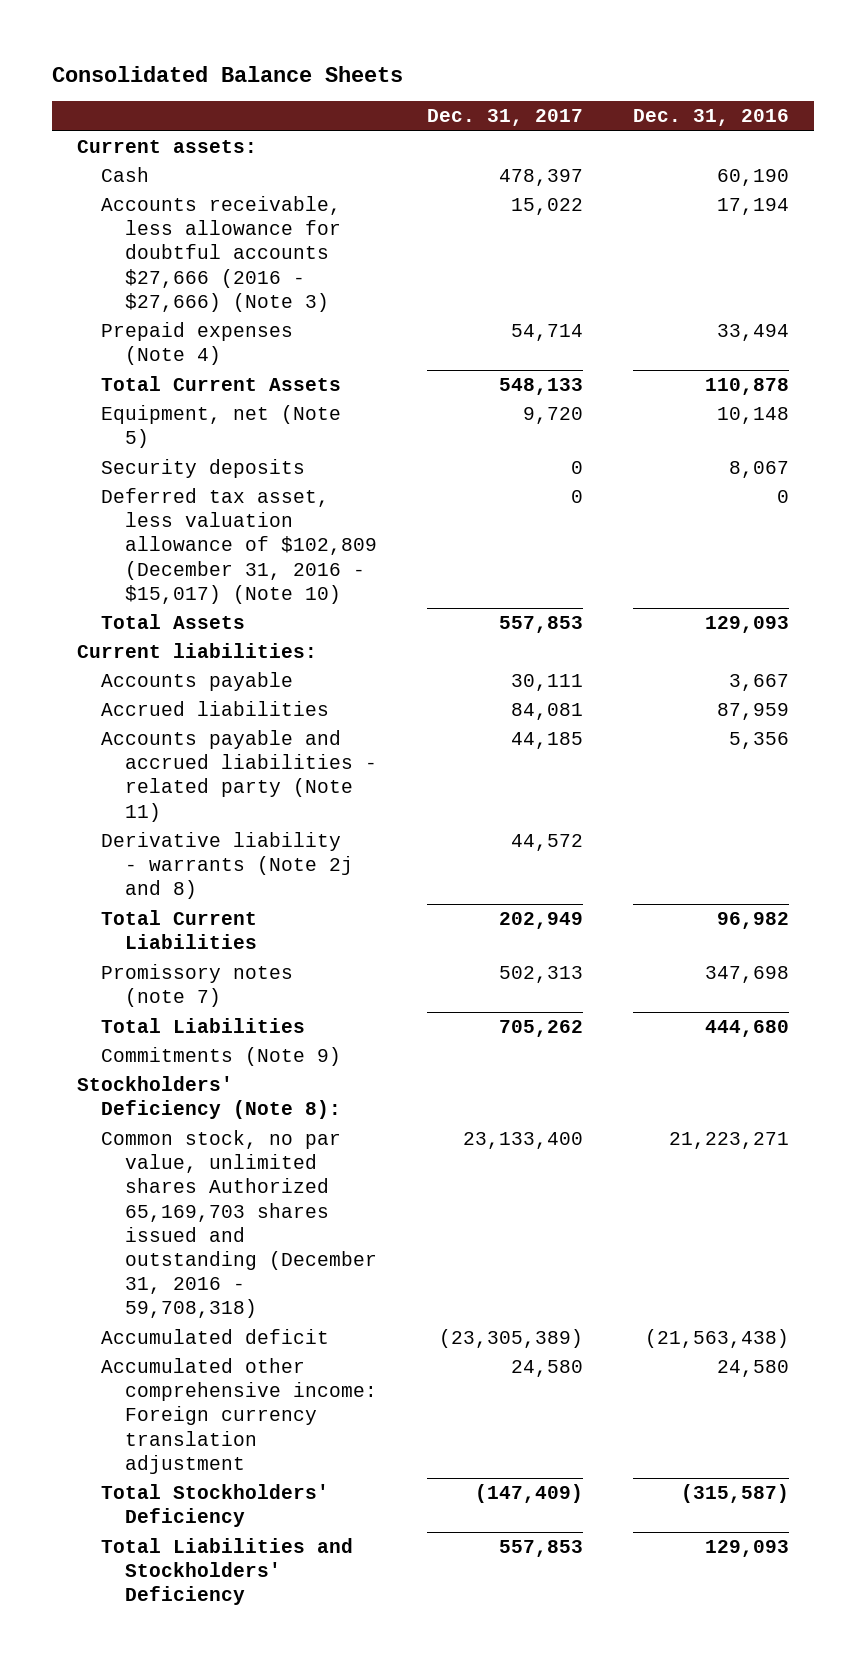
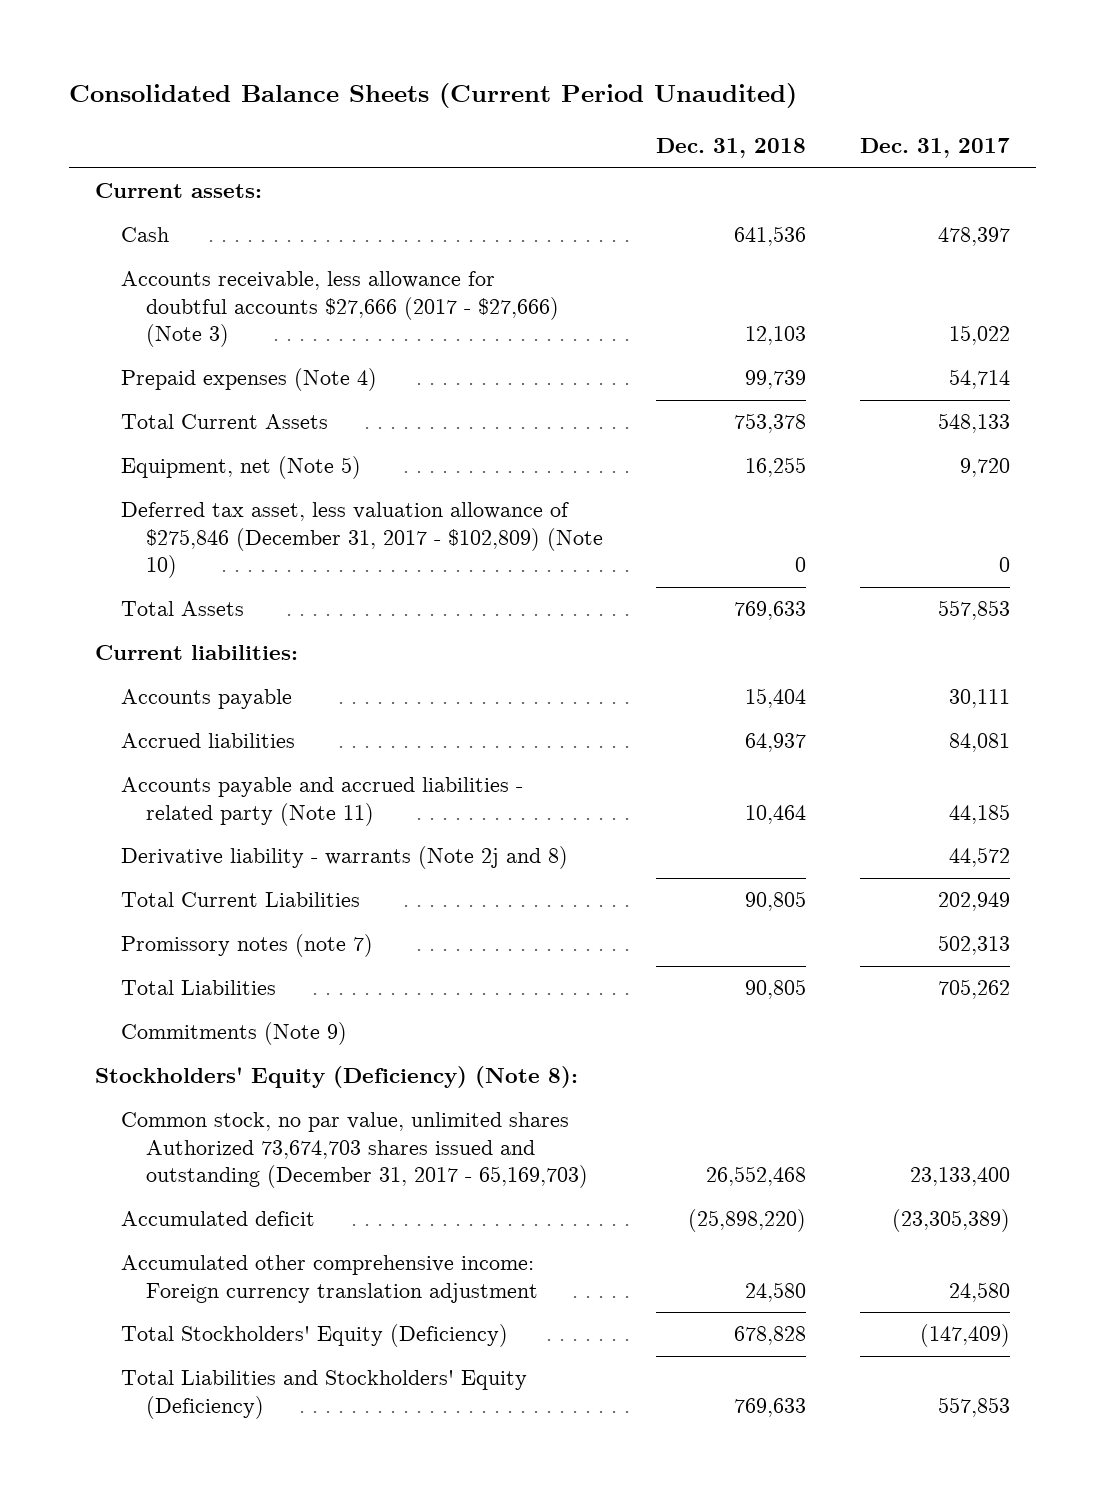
- Consolidated Balance Sheets
+ Consolidated Balance Sheets (Current Period Unaudited)
- | Dec. 31, 2017 | Dec. 31, 2016
+ | Dec. 31, 2018 | Dec. 31, 2017
- Accounts receivable, less allowance for doubtful accounts $27,666 (2016 - $27,666) (Note 3) | 15,022 | 17,194
+ Accounts receivable, less allowance for doubtful accounts $27,666 (2017 - $27,666) (Note 3) | 12,103 | 15,022
- Security deposits | 0 | 8,067
- Deferred tax asset, less valuation allowance of $102,809 (December 31, 2016 - $15,017) (Note 10) | 0 | 0
+ Deferred tax asset, less valuation allowance of $275,846 (December 31, 2017 - $102,809) (Note 10) | 0 | 0
- Stockholders' Deficiency (Note 8):
- Common stock, no par value, unlimited shares Authorized 65,169,703 shares issued and outstanding (December 31, 2016 - 59,708,318) | 23,133,400 | 21,223,271
+ Stockholders' Equity (Deficiency) (Note 8):
+ Common stock, no par value, unlimited shares Authorized 73,674,703 shares issued and outstanding (December 31, 2017 - 65,169,703) | 26,552,468 | 23,133,400
- Total Stockholders' Deficiency | (147,409) | (315,587)
- Total Liabilities and Stockholders' Deficiency | 557,853 | 129,093
+ Total Stockholders' Equity (Deficiency) | 678,828 | (147,409)
+ Total Liabilities and Stockholders' Equity (Deficiency) | 769,633 | 557,853

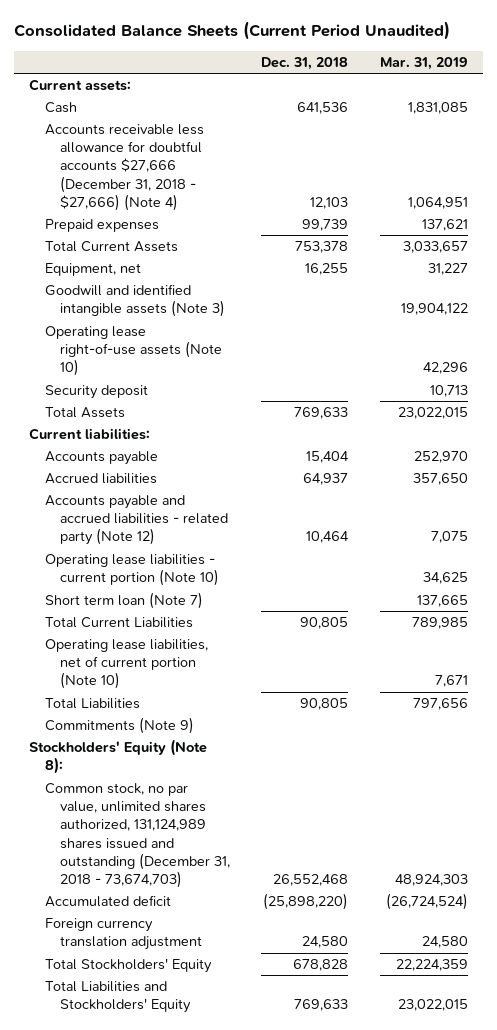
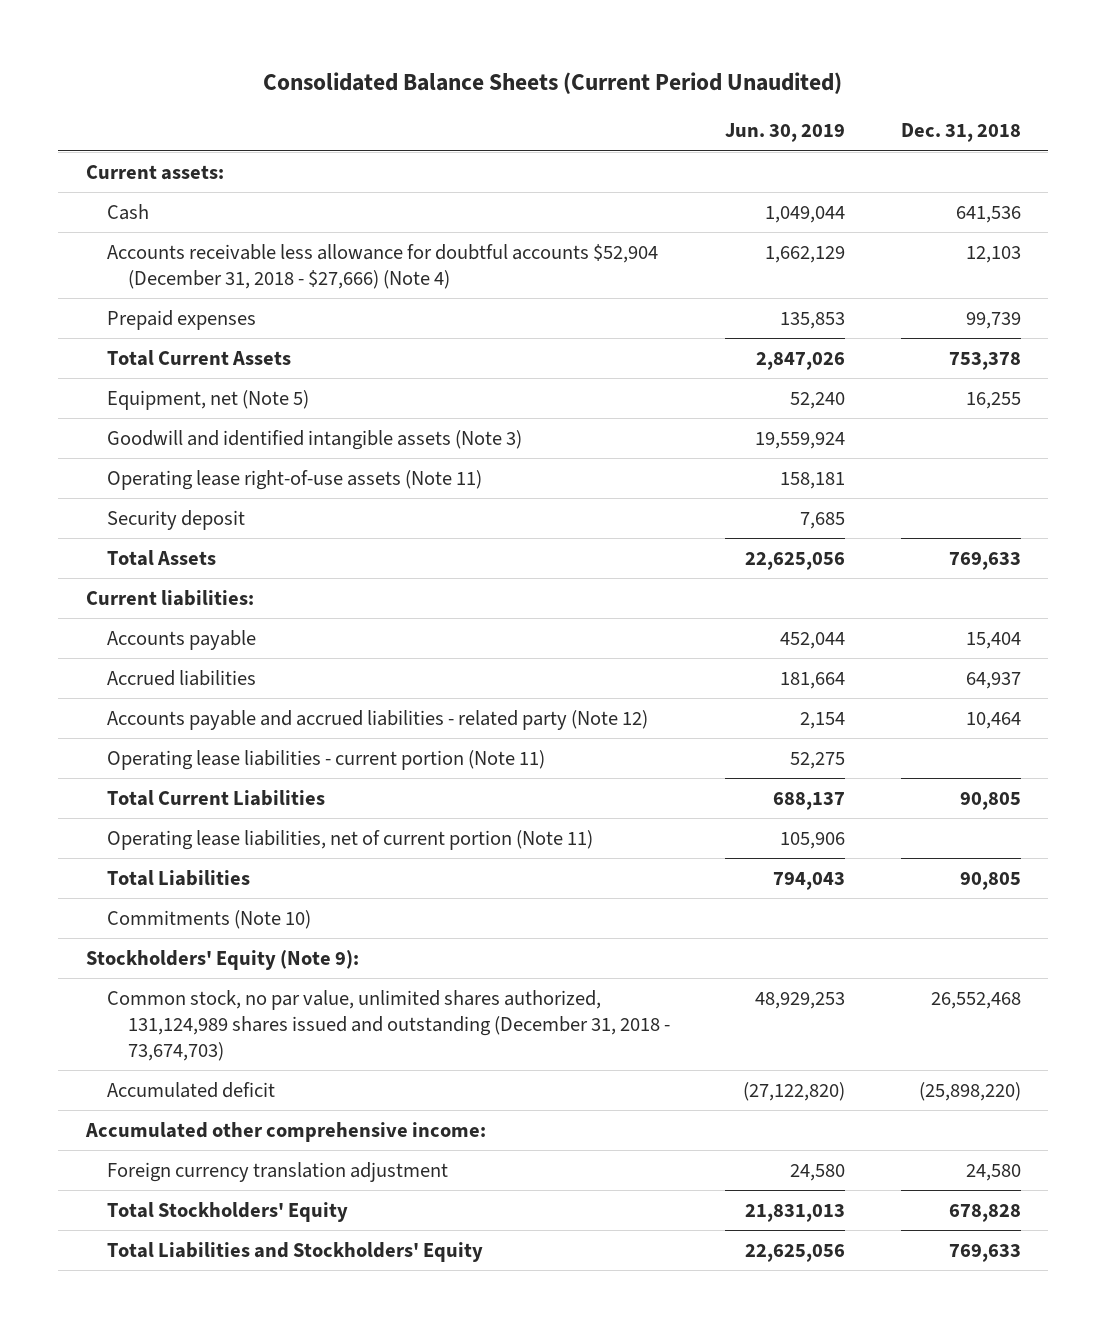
- | Dec. 31, 2018 | Mar. 31, 2019
+ | Jun. 30, 2019 | Dec. 31, 2018
- Accounts receivable less allowance for doubtful accounts $27,666 (December 31, 2018 - $27,666) (Note 4) | 12,103 | 1,064,951
+ Accounts receivable less allowance for doubtful accounts $52,904 (December 31, 2018 - $27,666) (Note 4) | 1,662,129 | 12,103
- Equipment, net | 16,255 | 31,227
+ Equipment, net (Note 5) | 52,240 | 16,255
- Operating lease right-of-use assets (Note 10) | | 42,296
+ Operating lease right-of-use assets (Note 11) | 158,181 |
- Operating lease liabilities - current portion (Note 10) | | 34,625
- Short term loan (Note 7) | | 137,665
+ Operating lease liabilities - current portion (Note 11) | 52,275 |
- Operating lease liabilities, net of current portion (Note 10) | | 7,671
+ Operating lease liabilities, net of current portion (Note 11) | 105,906 |
- Commitments (Note 9)
- Stockholders' Equity (Note 8):
+ Commitments (Note 10)
+ Stockholders' Equity (Note 9):
+ Accumulated other comprehensive income:

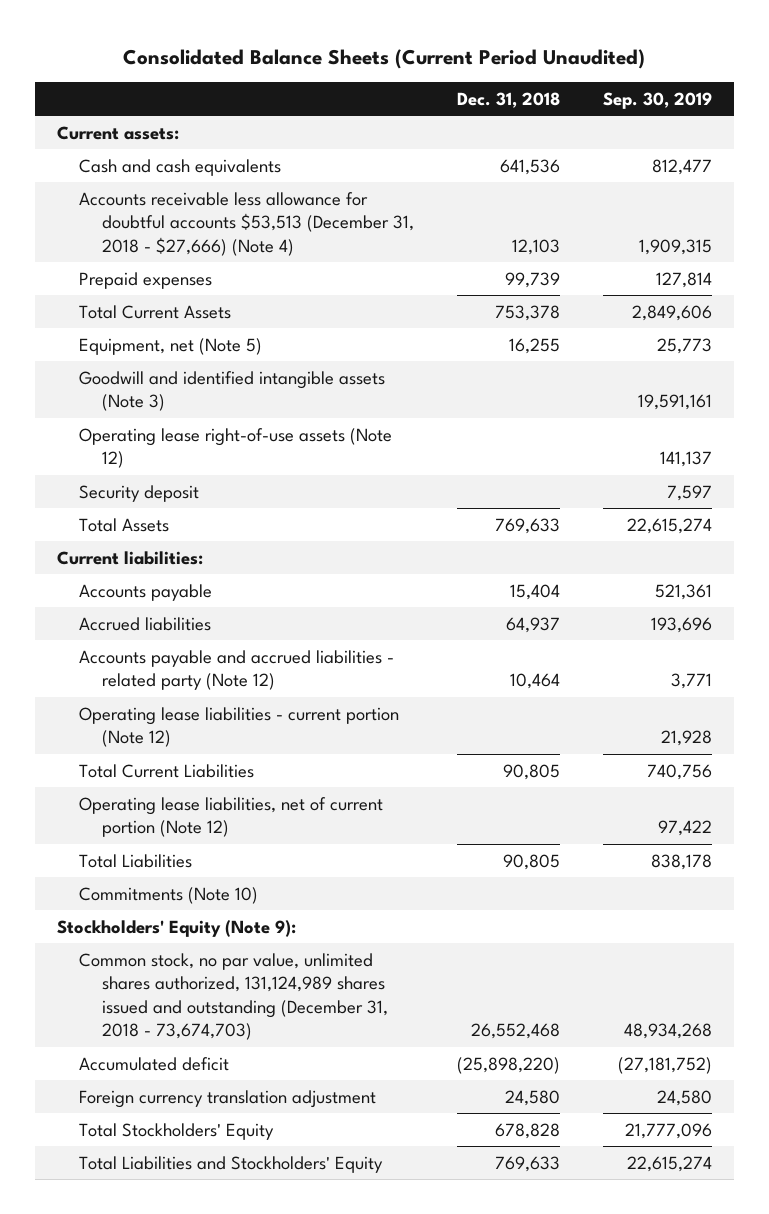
- | Jun. 30, 2019 | Dec. 31, 2018
+ | Dec. 31, 2018 | Sep. 30, 2019
- Cash | 1,049,044 | 641,536
- Accounts receivable less allowance for doubtful accounts $52,904 (December 31, 2018 - $27,666) (Note 4) | 1,662,129 | 12,103
+ Cash and cash equivalents | 641,536 | 812,477
+ Accounts receivable less allowance for doubtful accounts $53,513 (December 31, 2018 - $27,666) (Note 4) | 12,103 | 1,909,315
- Operating lease right-of-use assets (Note 11) | 158,181 |
+ Operating lease right-of-use assets (Note 12) | | 141,137
- Operating lease liabilities - current portion (Note 11) | 52,275 |
+ Operating lease liabilities - current portion (Note 12) | | 21,928
- Operating lease liabilities, net of current portion (Note 11) | 105,906 |
+ Operating lease liabilities, net of current portion (Note 12) | | 97,422
- Accumulated other comprehensive income:

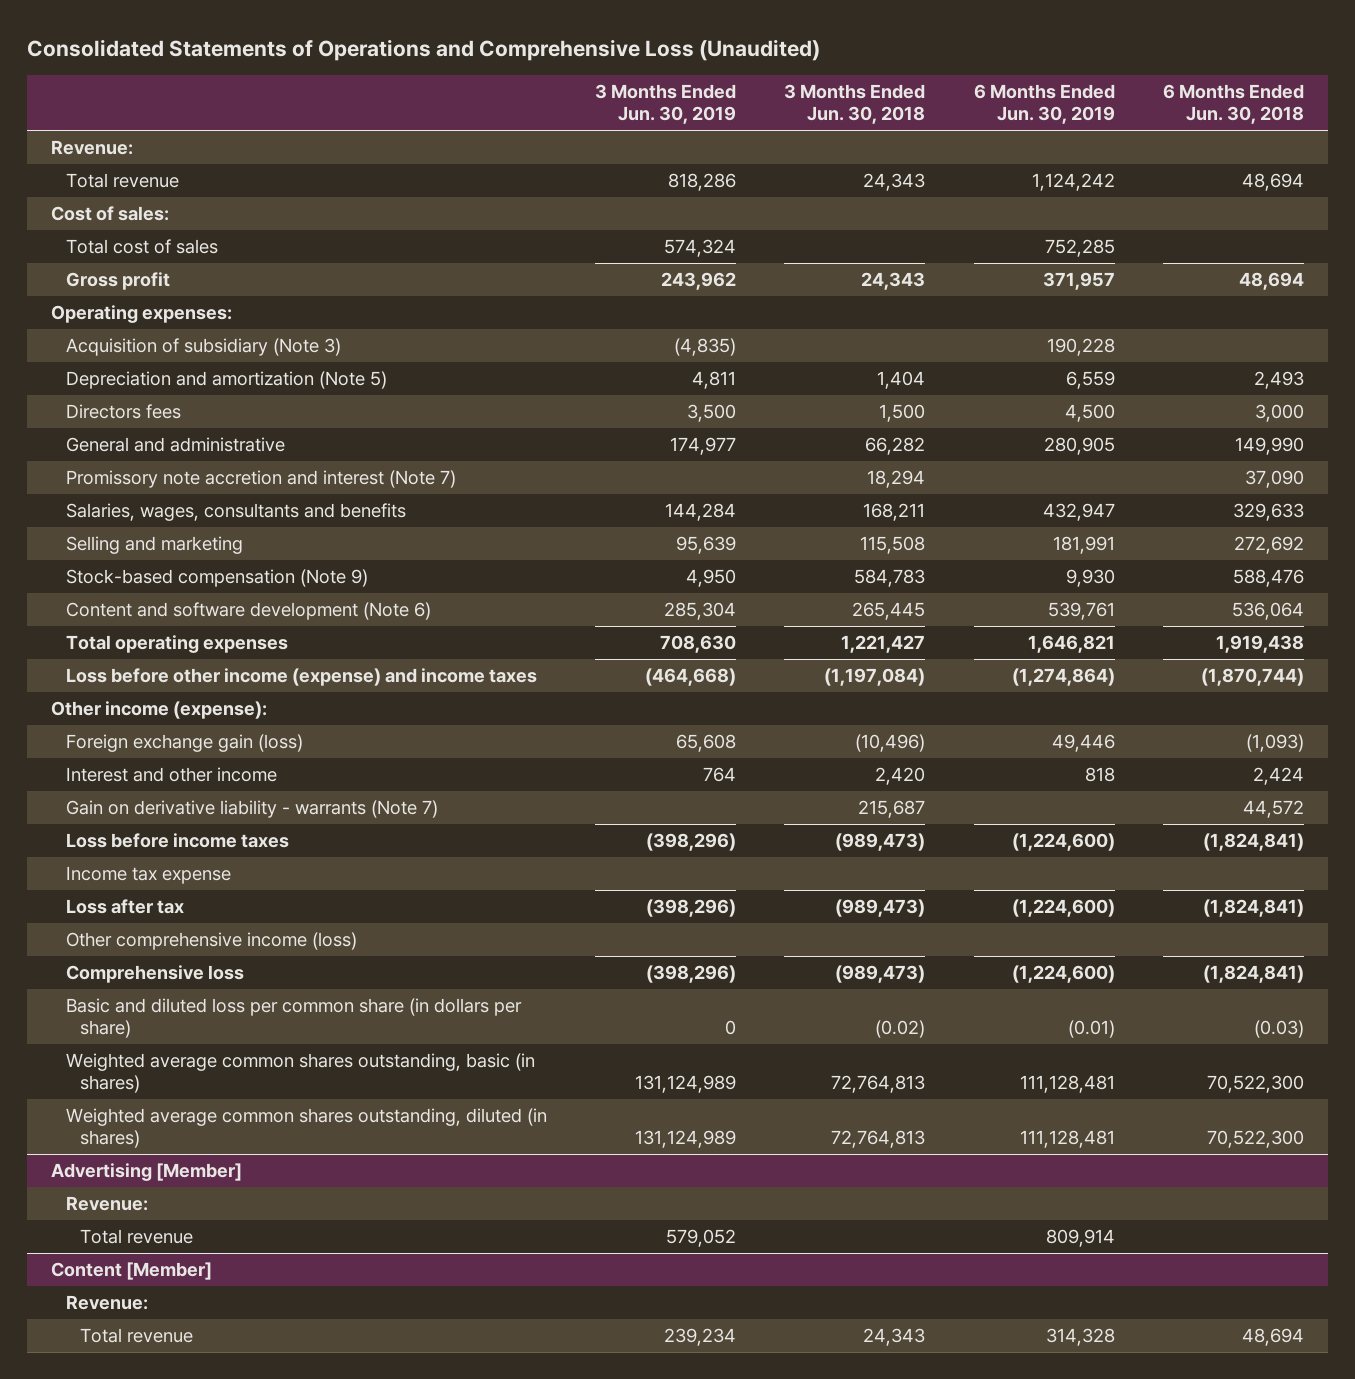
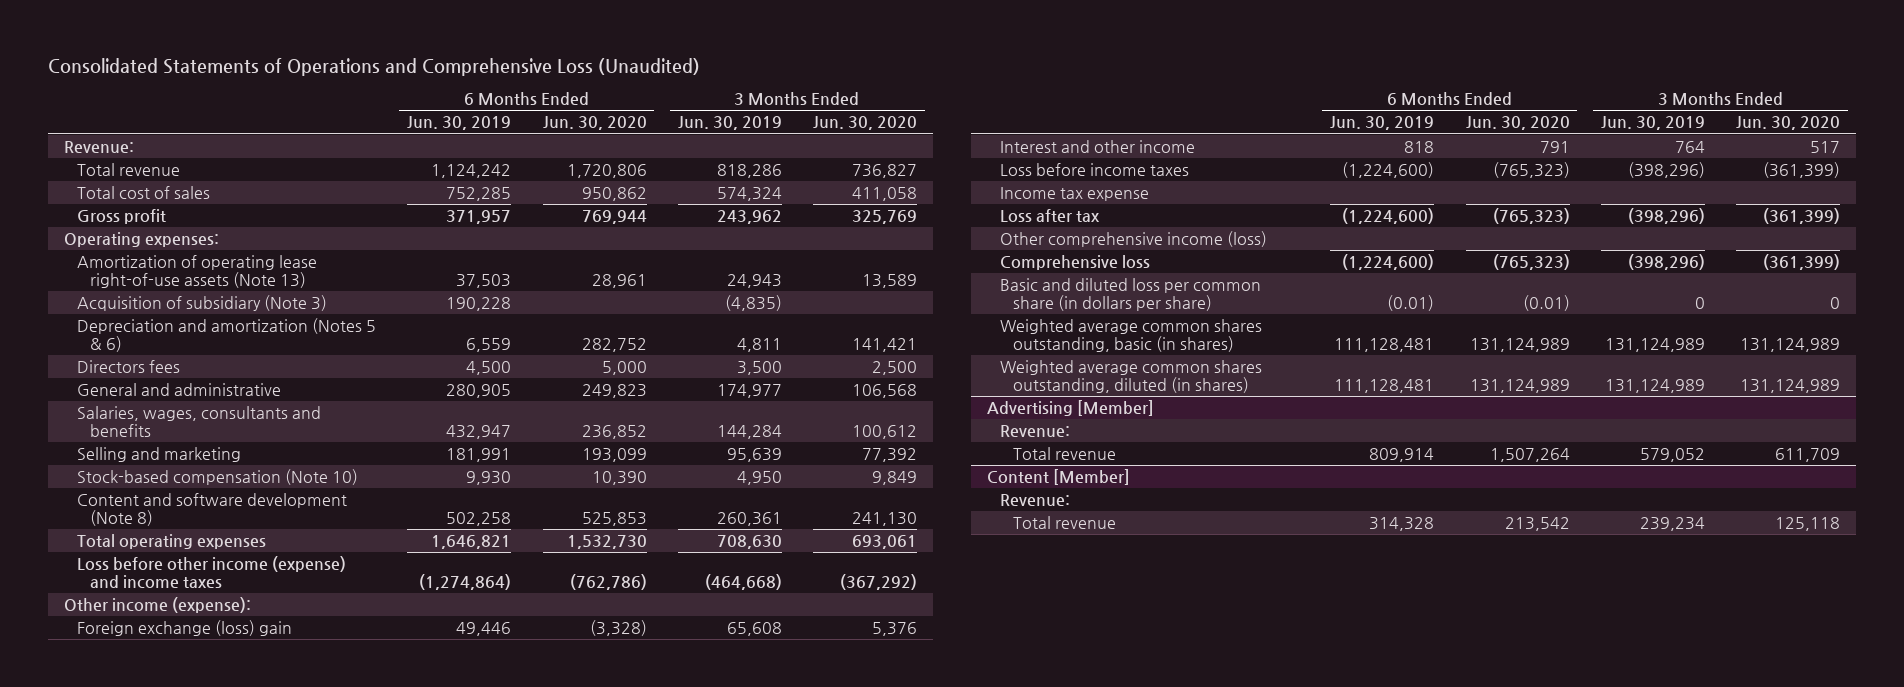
- | 3 Months Ended Jun. 30, 2019 | 3 Months Ended Jun. 30, 2018 | 6 Months Ended Jun. 30, 2019 | 6 Months Ended Jun. 30, 2018
+ | 6 Months Ended Jun. 30, 2019 | 6 Months Ended Jun. 30, 2020 | 3 Months Ended Jun. 30, 2019 | 3 Months Ended Jun. 30, 2020
- Cost of sales:
+ Amortization of operating lease right-of-use assets (Note 13) | 37,503 | 28,961 | 24,943 | 13,589
- Depreciation and amortization (Note 5) | 4,811 | 1,404 | 6,559 | 2,493
+ Depreciation and amortization (Notes 5 & 6) | 6,559 | 282,752 | 4,811 | 141,421
- Promissory note accretion and interest (Note 7) | | 18,294 | | 37,090
- Stock-based compensation (Note 9) | 4,950 | 584,783 | 9,930 | 588,476
- Content and software development (Note 6) | 285,304 | 265,445 | 539,761 | 536,064
+ Stock-based compensation (Note 10) | 9,930 | 10,390 | 4,950 | 9,849
+ Content and software development (Note 8) | 502,258 | 525,853 | 260,361 | 241,130
- Foreign exchange gain (loss) | 65,608 | (10,496) | 49,446 | (1,093)
+ Foreign exchange (loss) gain | 49,446 | (3,328) | 65,608 | 5,376
- Gain on derivative liability - warrants (Note 7) | | 215,687 | | 44,572

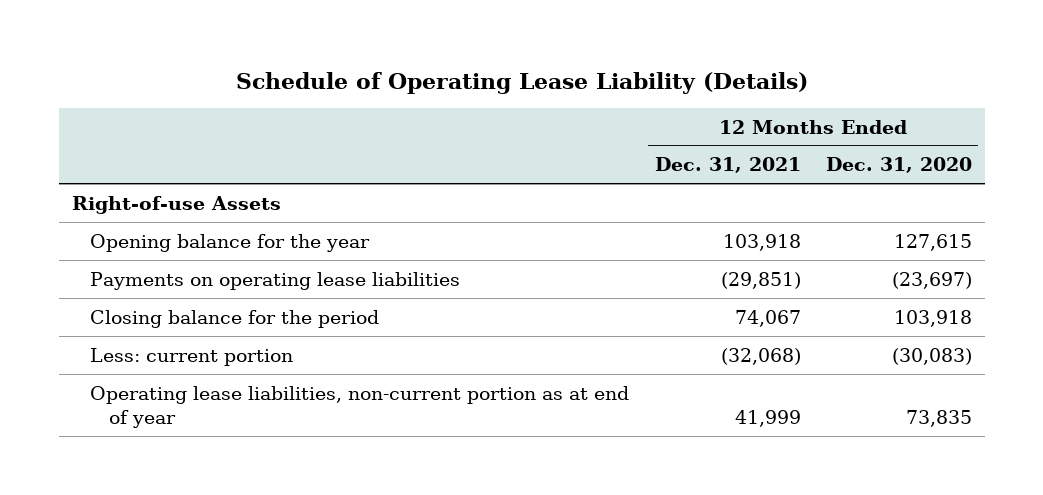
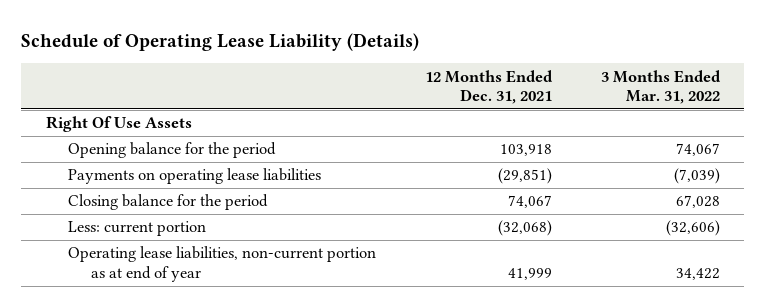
- | 12 Months Ended Dec. 31, 2021 | 12 Months Ended Dec. 31, 2020
+ | 12 Months Ended Dec. 31, 2021 | 3 Months Ended Mar. 31, 2022
- Right-of-use Assets
- Opening balance for the year | 103,918 | 127,615
+ Right Of Use Assets
+ Opening balance for the period | 103,918 | 74,067

